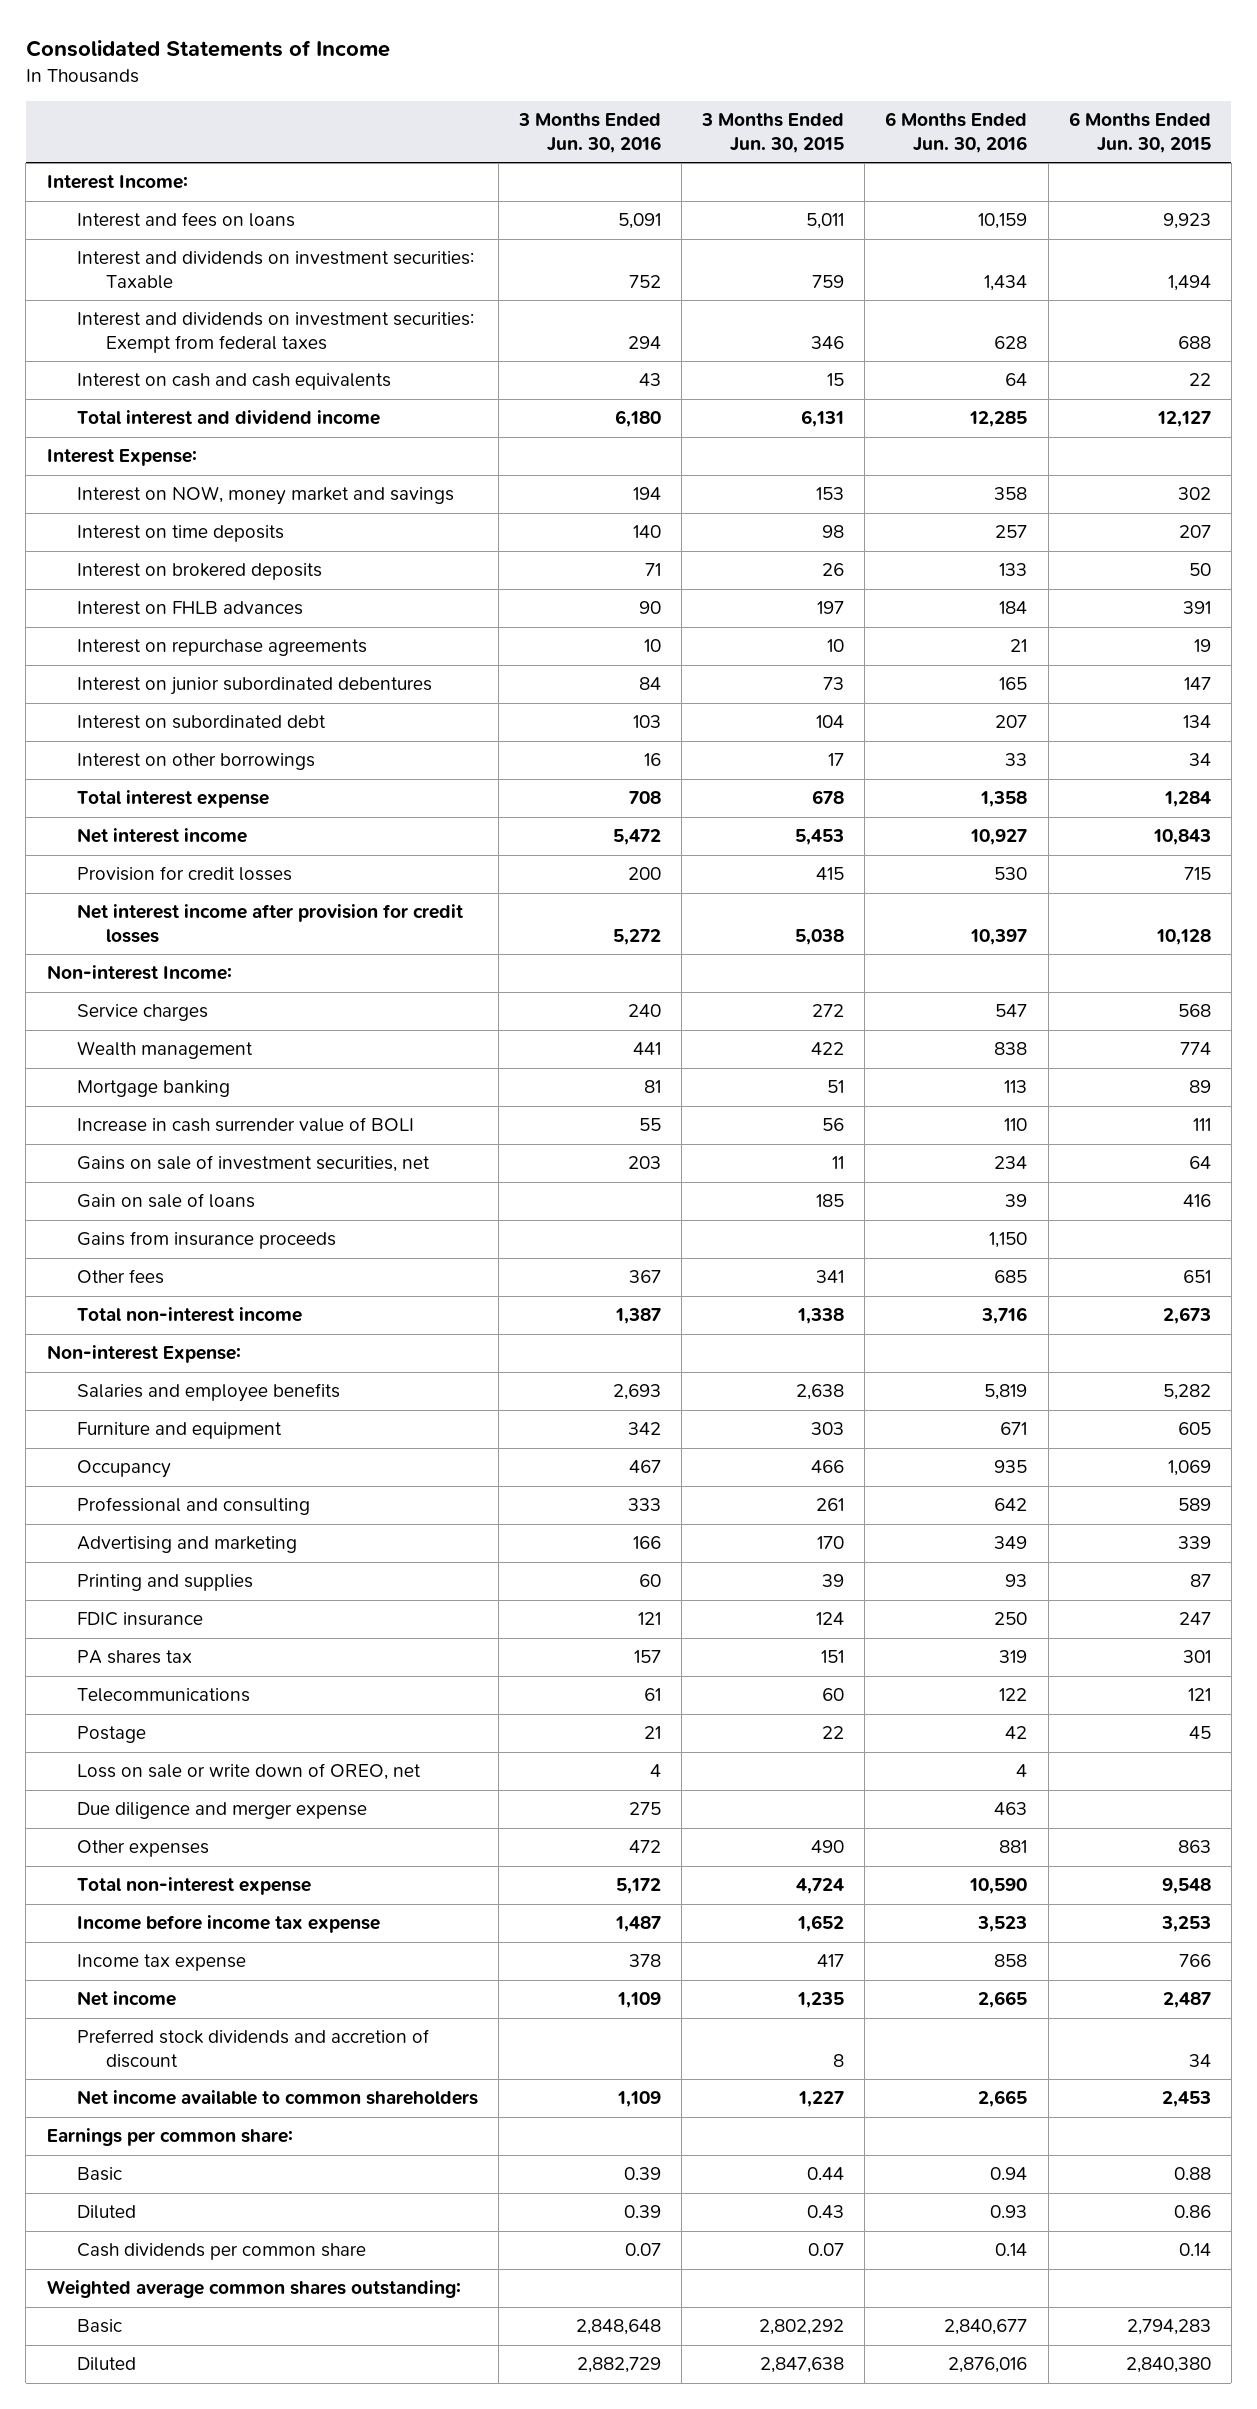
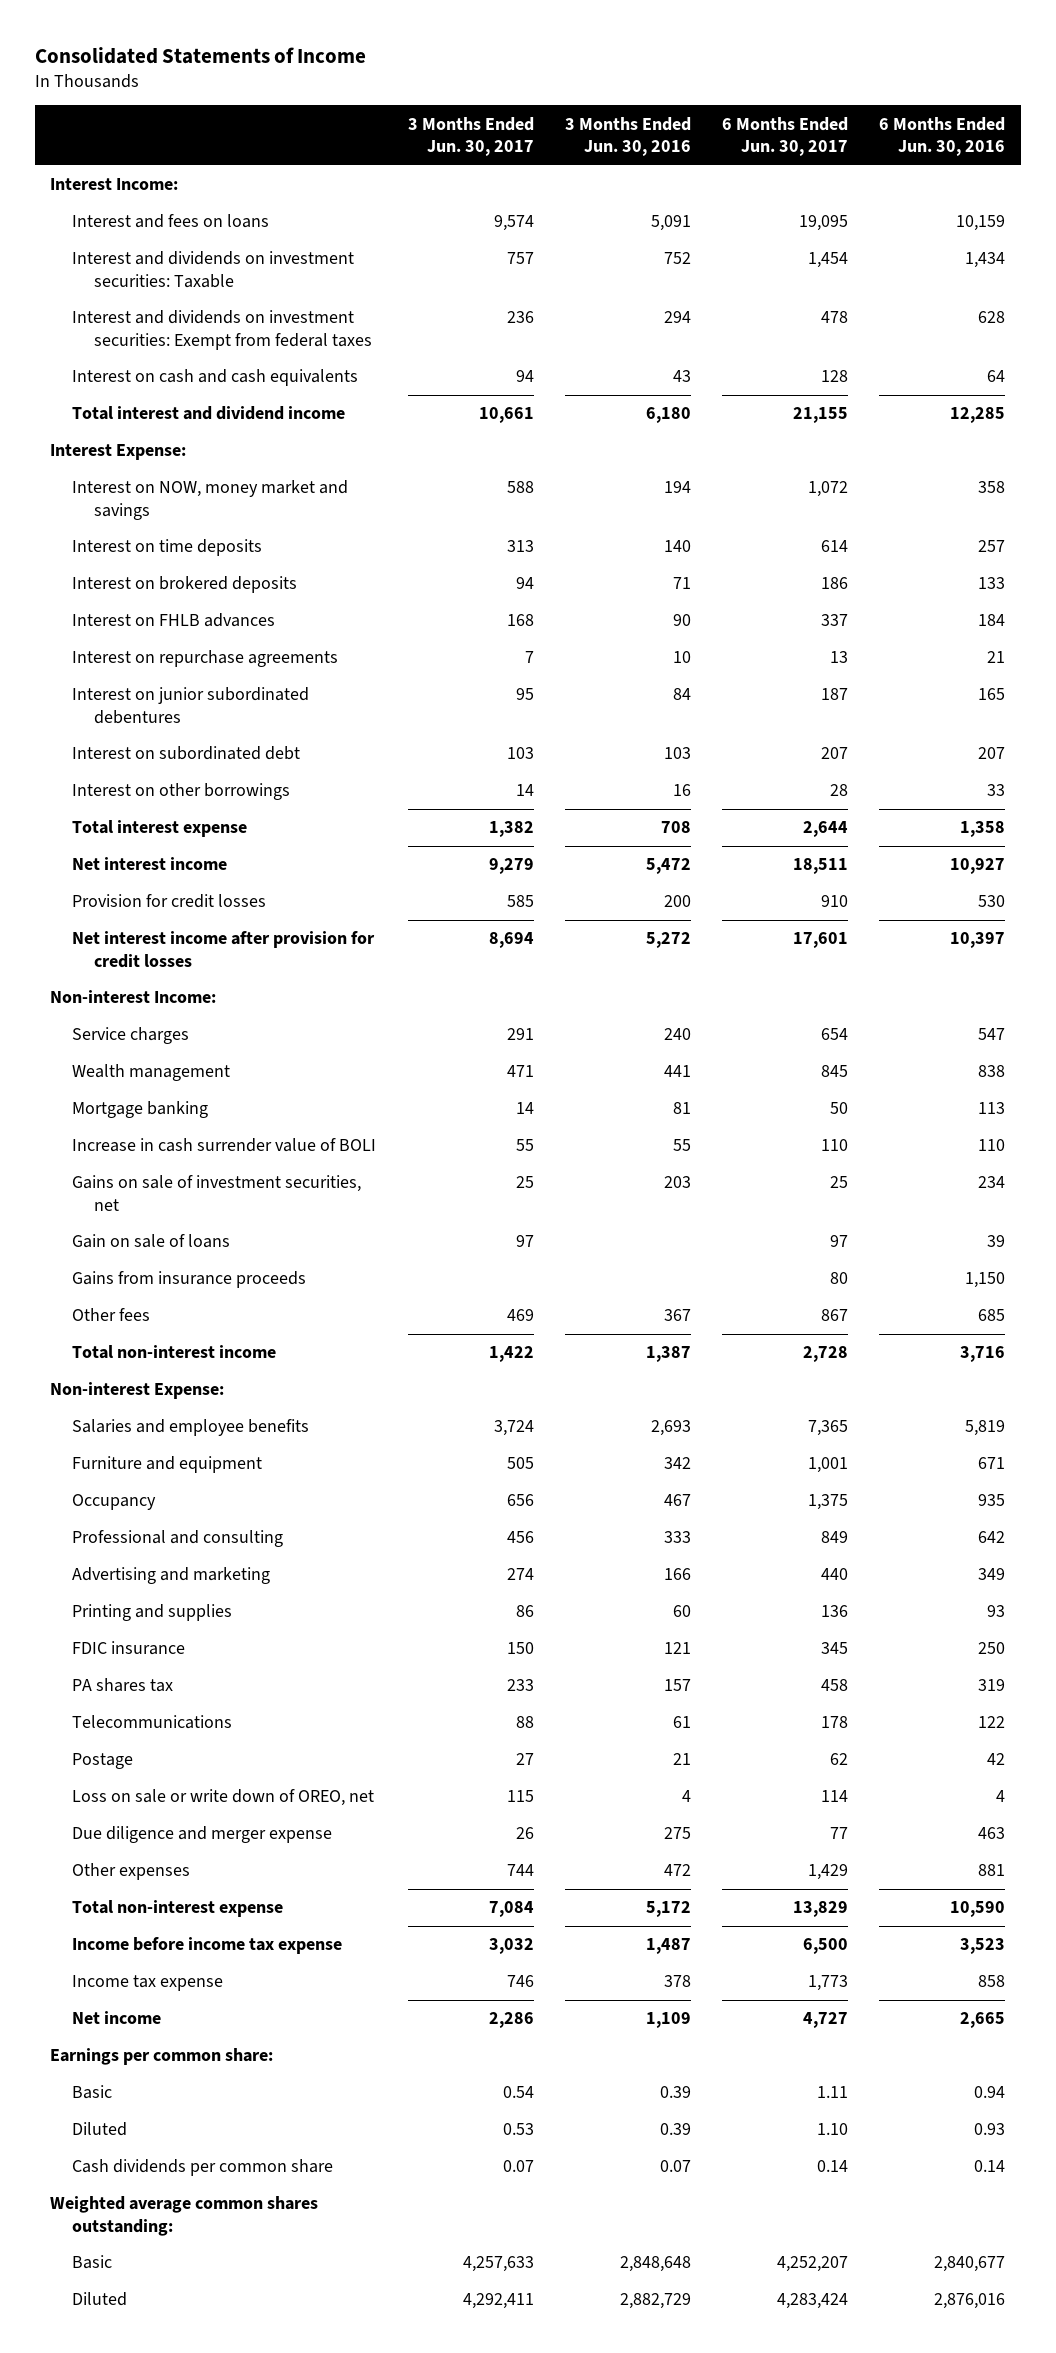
- | 3 Months Ended Jun. 30, 2016 | 3 Months Ended Jun. 30, 2015 | 6 Months Ended Jun. 30, 2016 | 6 Months Ended Jun. 30, 2015
+ | 3 Months Ended Jun. 30, 2017 | 3 Months Ended Jun. 30, 2016 | 6 Months Ended Jun. 30, 2017 | 6 Months Ended Jun. 30, 2016
- Preferred stock dividends and accretion of discount | | 8 | | 34
- Net income available to common shareholders | 1,109 | 1,227 | 2,665 | 2,453

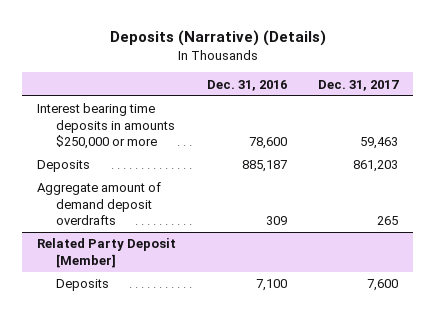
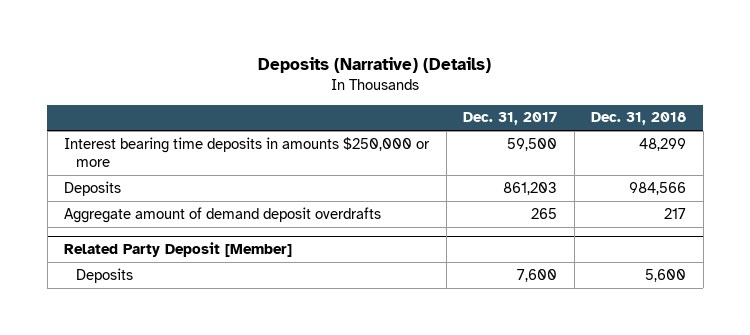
- | Dec. 31, 2016 | Dec. 31, 2017
+ | Dec. 31, 2017 | Dec. 31, 2018
- Interest bearing time deposits in amounts $250,000 or more | 78,600 | 59,463
+ Interest bearing time deposits in amounts $250,000 or more | 59,500 | 48,299

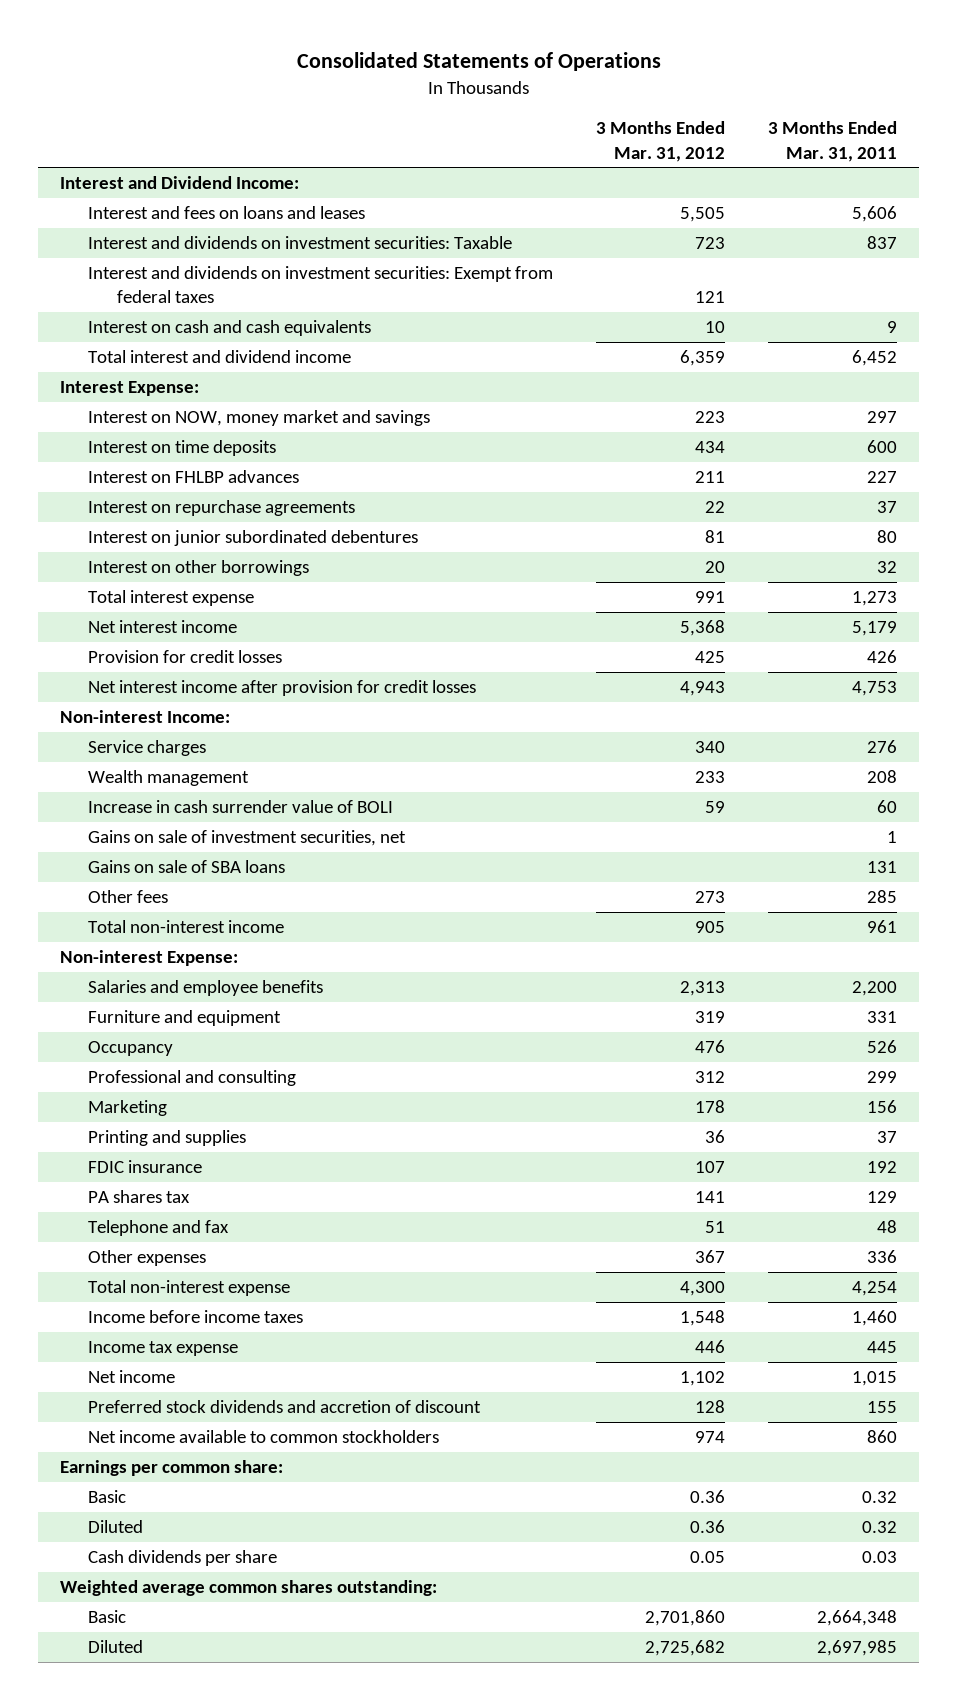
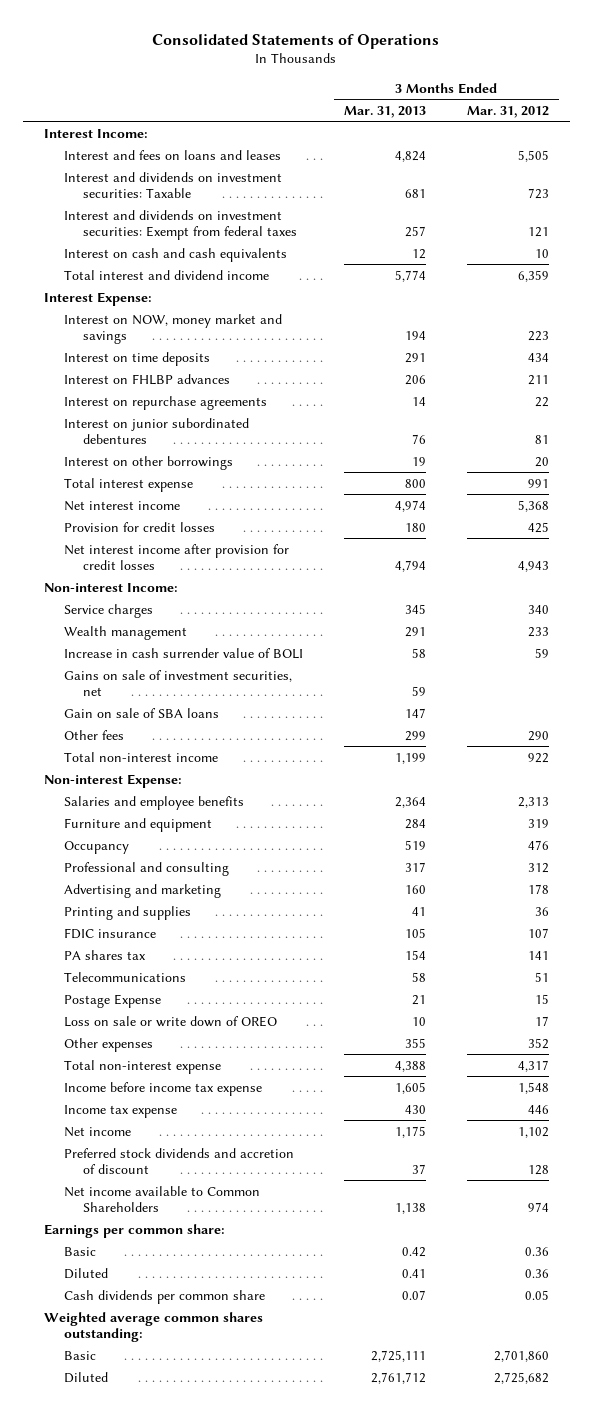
- | 3 Months Ended Mar. 31, 2012 | 3 Months Ended Mar. 31, 2011
+ | 3 Months Ended Mar. 31, 2013 | 3 Months Ended Mar. 31, 2012
- Interest and Dividend Income:
+ Interest Income:
- Gains on sale of SBA loans | | 131
- Other fees | 273 | 285
- Total non-interest income | 905 | 961
+ Gain on sale of SBA loans | 147 |
+ Other fees | 299 | 290
+ Total non-interest income | 1,199 | 922
- Marketing | 178 | 156
+ Advertising and marketing | 160 | 178
- Telephone and fax | 51 | 48
- Other expenses | 367 | 336
- Total non-interest expense | 4,300 | 4,254
- Income before income taxes | 1,548 | 1,460
+ Telecommunications | 58 | 51
+ Postage Expense | 21 | 15
+ Loss on sale or write down of OREO | 10 | 17
+ Other expenses | 355 | 352
+ Total non-interest expense | 4,388 | 4,317
+ Income before income tax expense | 1,605 | 1,548
- Net income available to common stockholders | 974 | 860
+ Net income available to Common Shareholders | 1,138 | 974
- Cash dividends per share | 0.05 | 0.03
+ Cash dividends per common share | 0.07 | 0.05

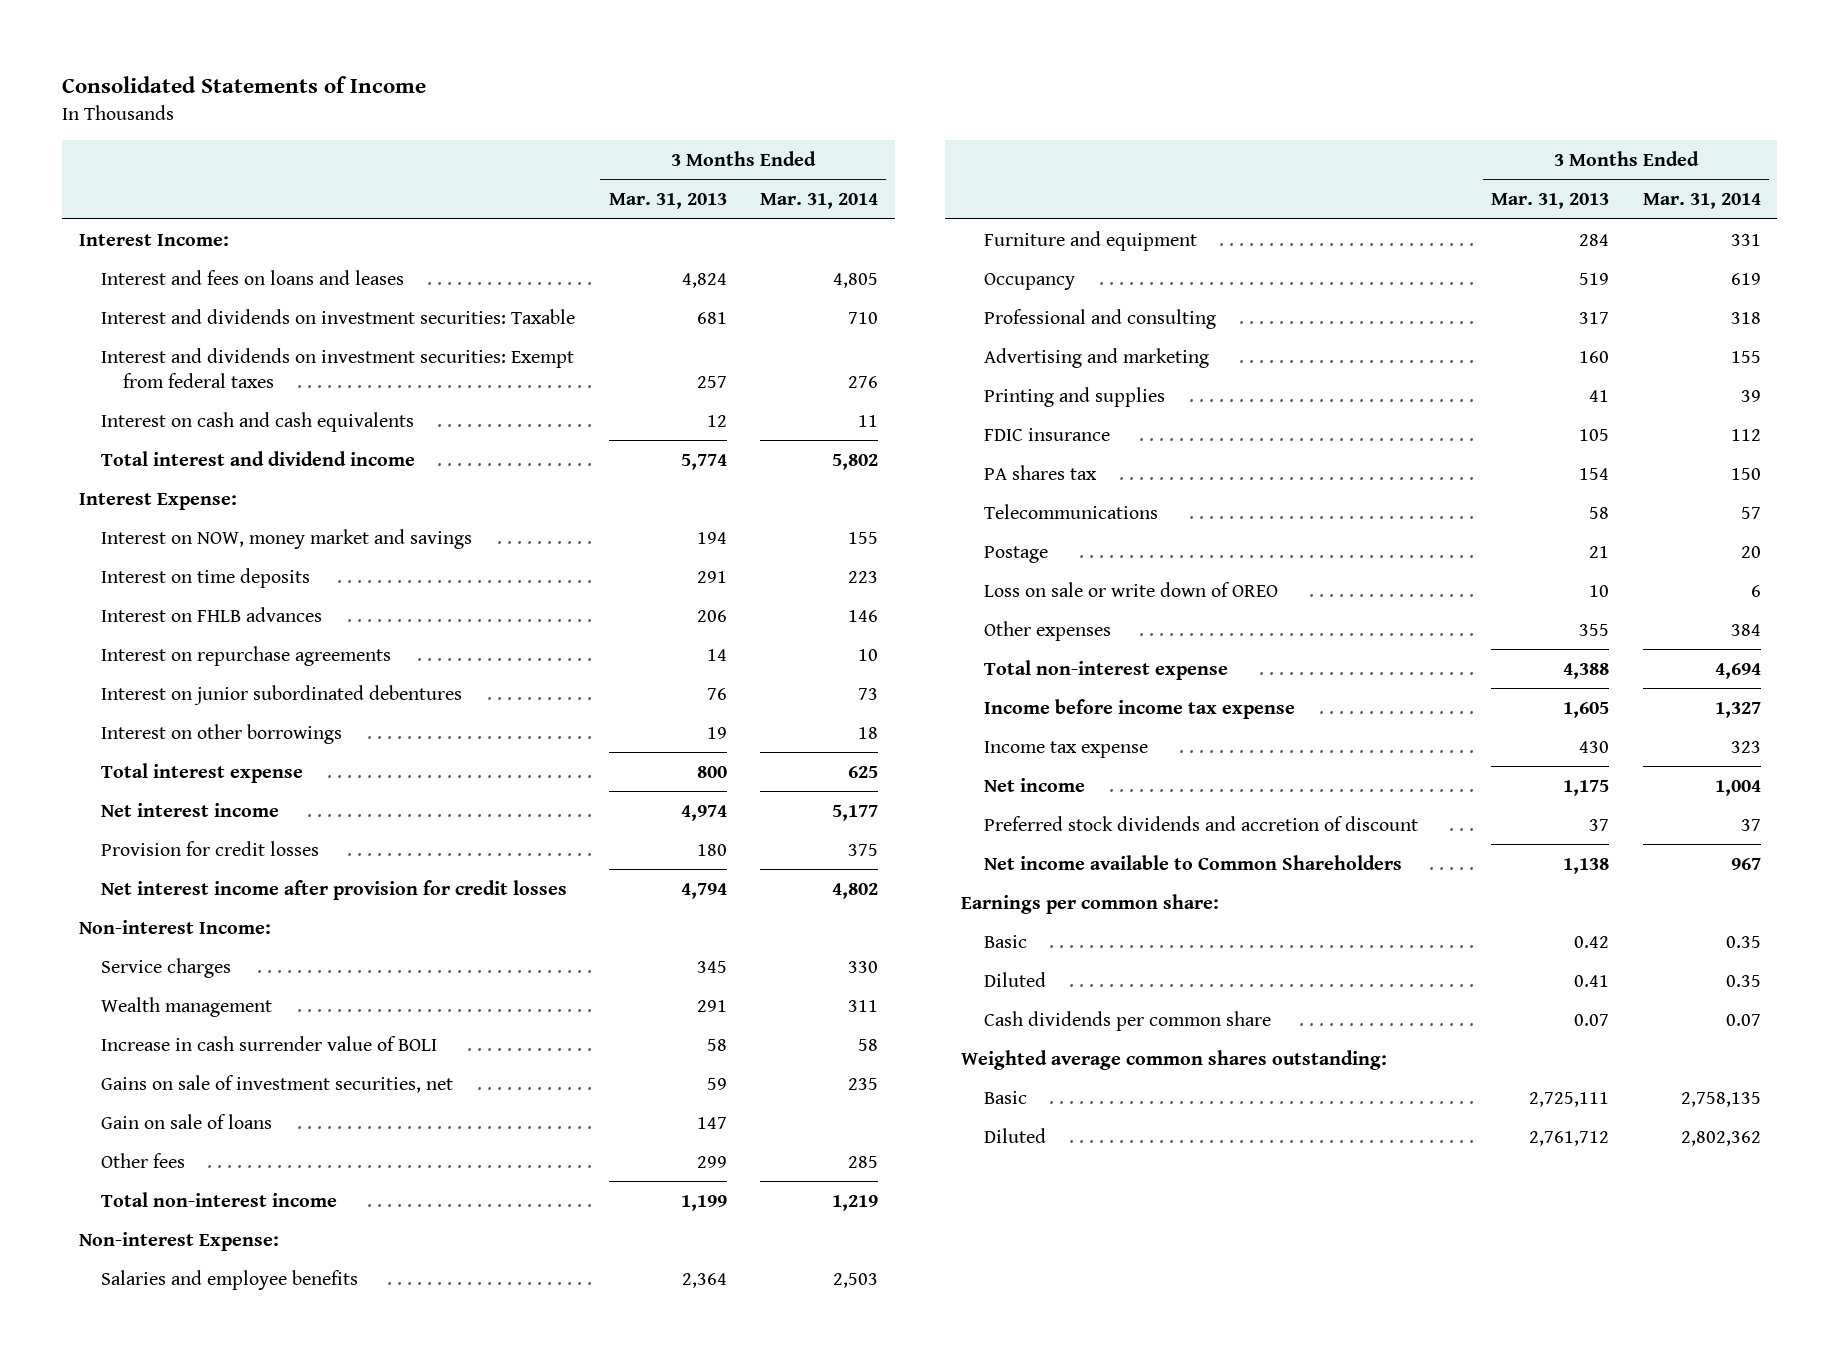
- Consolidated Statements of Operations
+ Consolidated Statements of Income
- | 3 Months Ended Mar. 31, 2013 | 3 Months Ended Mar. 31, 2012
+ | 3 Months Ended Mar. 31, 2013 | 3 Months Ended Mar. 31, 2014
- Interest on FHLBP advances | 206 | 211
+ Interest on FHLB advances | 206 | 146
- Gain on sale of SBA loans | 147 |
+ Gain on sale of loans | 147 |
- Postage Expense | 21 | 15
+ Postage | 21 | 20

